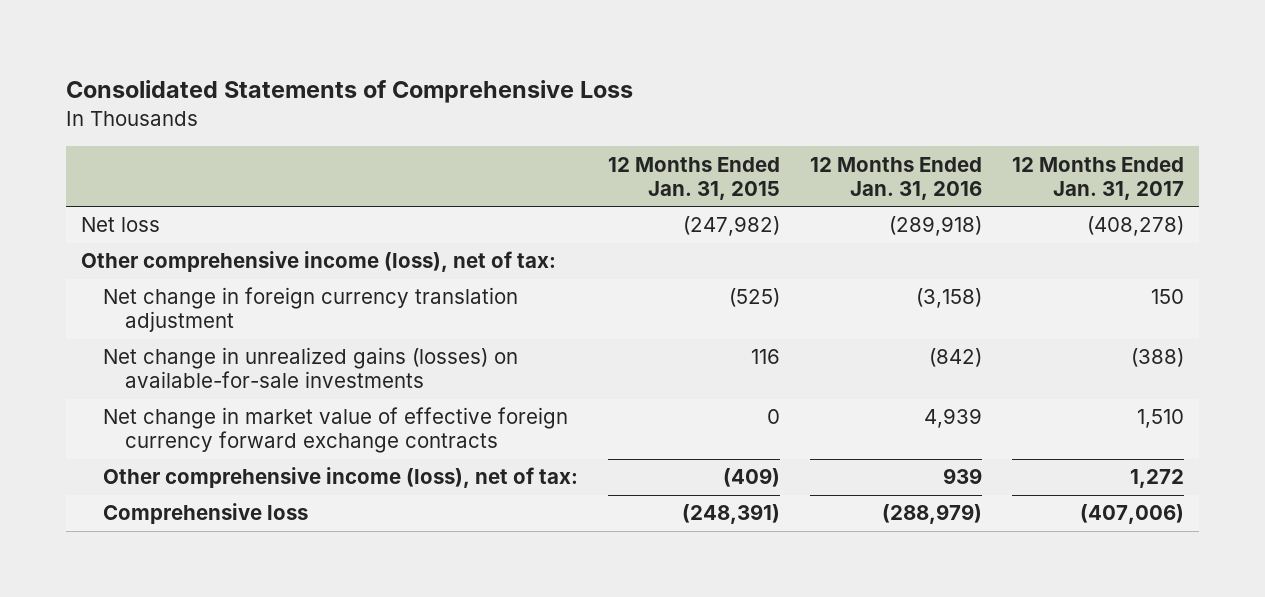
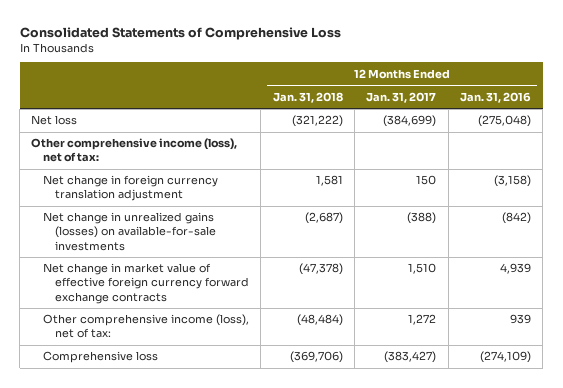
- | 12 Months Ended Jan. 31, 2015 | 12 Months Ended Jan. 31, 2016 | 12 Months Ended Jan. 31, 2017
+ | 12 Months Ended Jan. 31, 2018 | 12 Months Ended Jan. 31, 2017 | 12 Months Ended Jan. 31, 2016
- Net loss | (247,982) | (289,918) | (408,278)
+ Net loss | (321,222) | (384,699) | (275,048)
- Comprehensive loss | (248,391) | (288,979) | (407,006)
+ Comprehensive loss | (369,706) | (383,427) | (274,109)

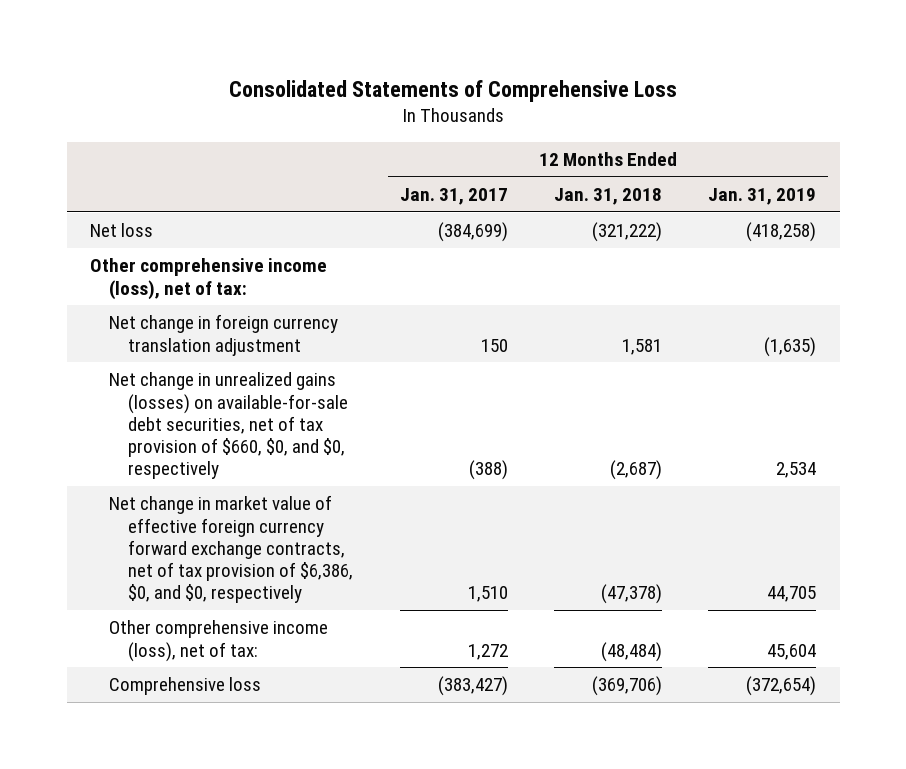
- | 12 Months Ended Jan. 31, 2018 | 12 Months Ended Jan. 31, 2017 | 12 Months Ended Jan. 31, 2016
+ | 12 Months Ended Jan. 31, 2017 | 12 Months Ended Jan. 31, 2018 | 12 Months Ended Jan. 31, 2019
- Net change in unrealized gains (losses) on available-for-sale investments | (2,687) | (388) | (842)
- Net change in market value of effective foreign currency forward exchange contracts | (47,378) | 1,510 | 4,939
+ Net change in unrealized gains (losses) on available-for-sale debt securities, net of tax provision of $660, $0, and $0, respectively | (388) | (2,687) | 2,534
+ Net change in market value of effective foreign currency forward exchange contracts, net of tax provision of $6,386, $0, and $0, respectively | 1,510 | (47,378) | 44,705

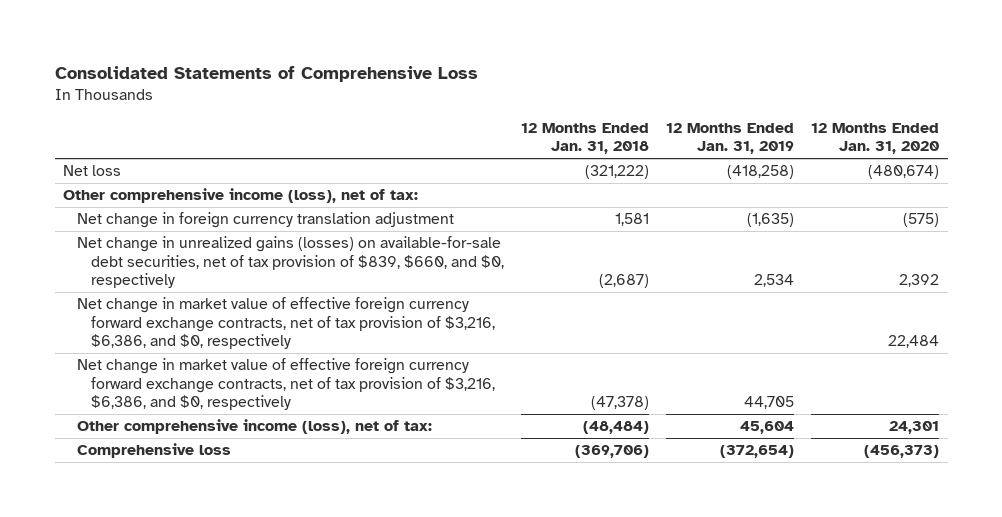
- | 12 Months Ended Jan. 31, 2017 | 12 Months Ended Jan. 31, 2018 | 12 Months Ended Jan. 31, 2019
+ | 12 Months Ended Jan. 31, 2018 | 12 Months Ended Jan. 31, 2019 | 12 Months Ended Jan. 31, 2020
- Net change in unrealized gains (losses) on available-for-sale debt securities, net of tax provision of $660, $0, and $0, respectively | (388) | (2,687) | 2,534
- Net change in market value of effective foreign currency forward exchange contracts, net of tax provision of $6,386, $0, and $0, respectively | 1,510 | (47,378) | 44,705
+ Net change in unrealized gains (losses) on available-for-sale debt securities, net of tax provision of $839, $660, and $0, respectively | (2,687) | 2,534 | 2,392
+ Net change in market value of effective foreign currency forward exchange contracts, net of tax provision of $3,216, $6,386, and $0, respectively | | | 22,484
+ Net change in market value of effective foreign currency forward exchange contracts, net of tax provision of $3,216, $6,386, and $0, respectively | (47,378) | 44,705 |

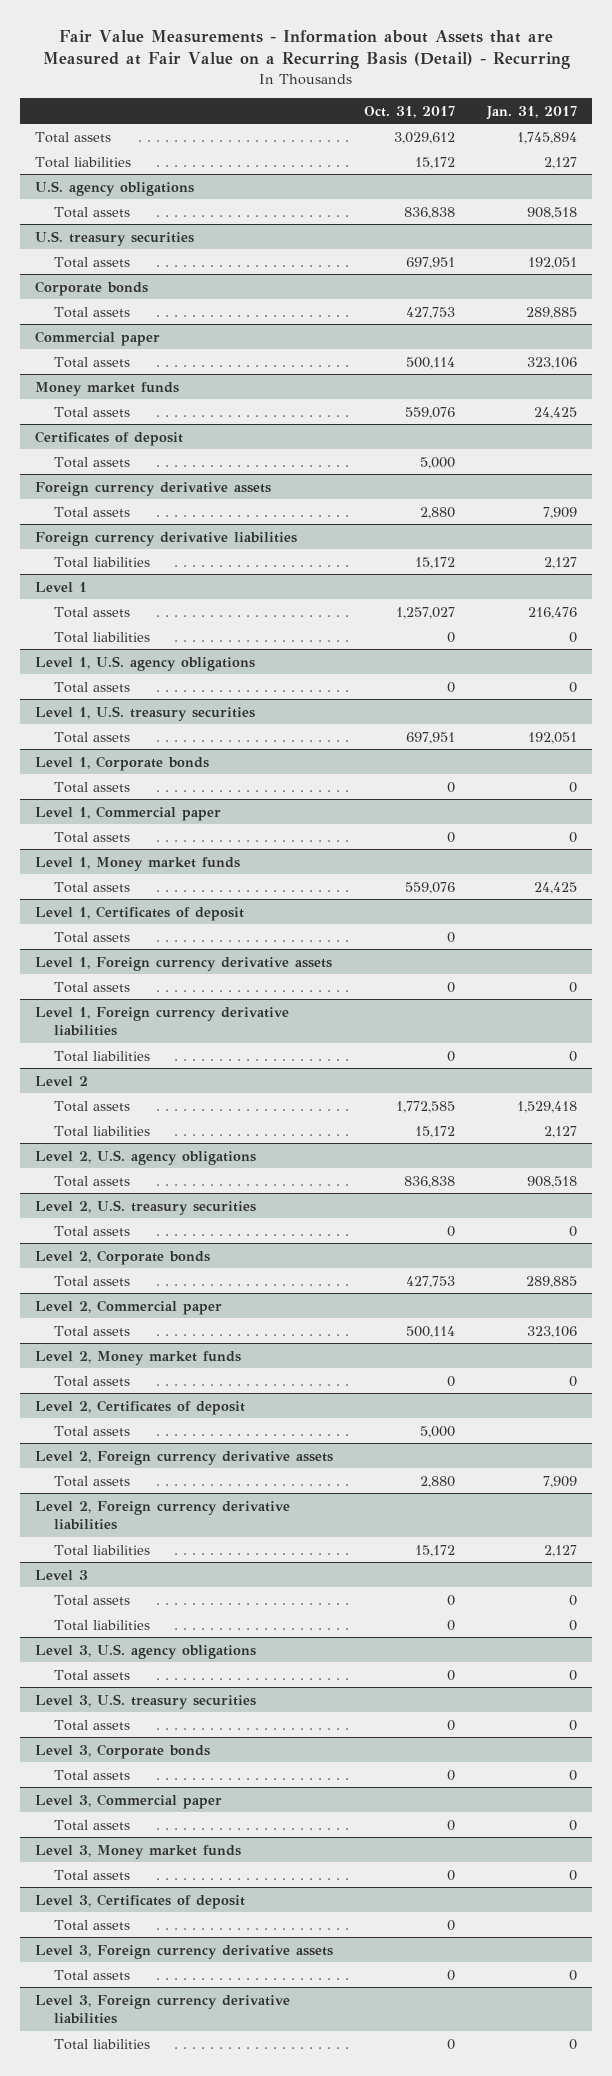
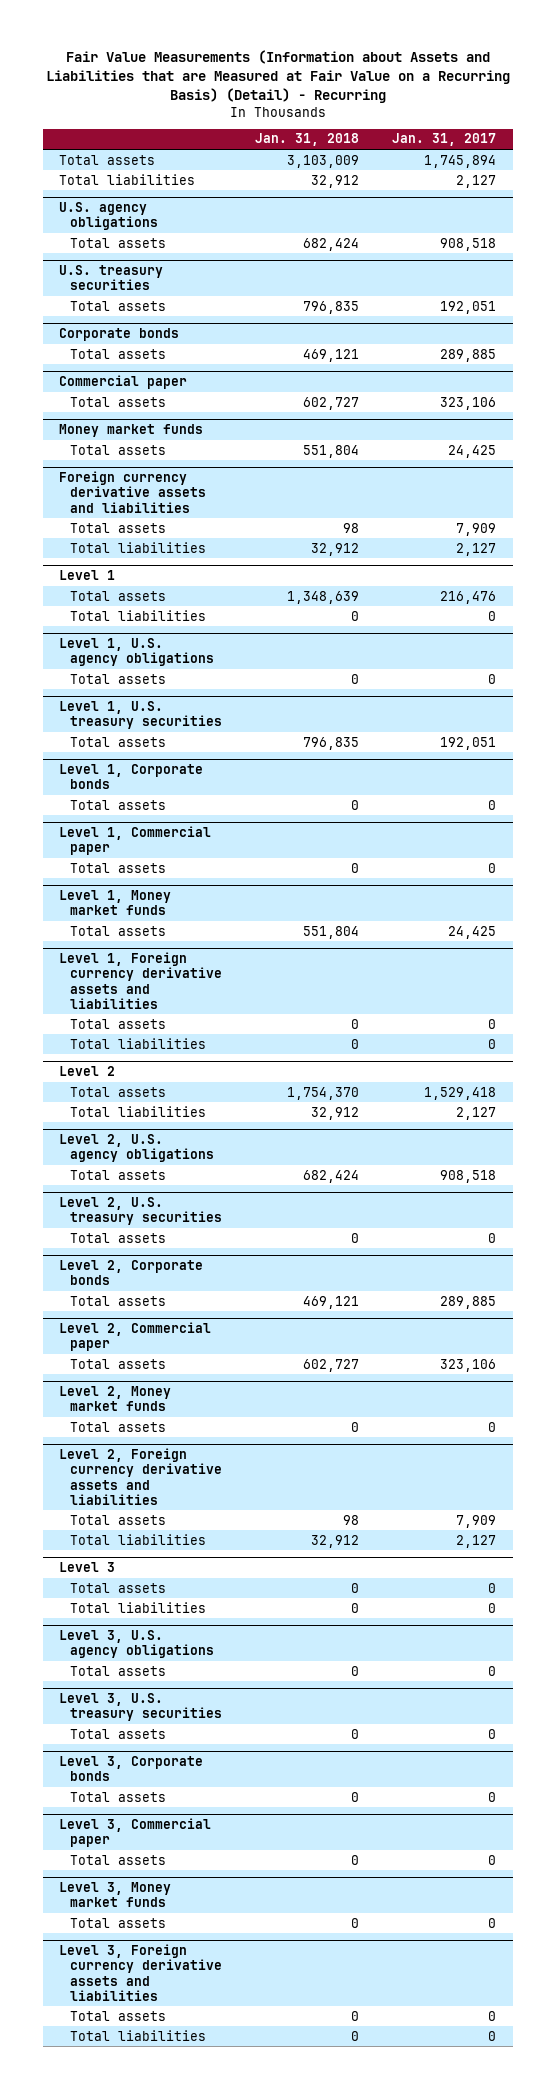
- Fair Value Measurements - Information about Assets that are Measured at Fair Value on a Recurring Basis (Detail) - Recurring
+ Fair Value Measurements (Information about Assets and Liabilities that are Measured at Fair Value on a Recurring Basis) (Detail) - Recurring
- | Oct. 31, 2017 | Jan. 31, 2017
+ | Jan. 31, 2018 | Jan. 31, 2017
- Certificates of deposit
- Total assets | 5,000 |
- Foreign currency derivative assets
+ Foreign currency derivative assets and liabilities
- Foreign currency derivative liabilities
- Level 1, Certificates of deposit
- Total assets | 0 |
- Level 1, Foreign currency derivative assets
+ Level 1, Foreign currency derivative assets and liabilities
- Level 1, Foreign currency derivative liabilities
- Level 2, Certificates of deposit
- Total assets | 5,000 |
- Level 2, Foreign currency derivative assets
+ Level 2, Foreign currency derivative assets and liabilities
- Level 2, Foreign currency derivative liabilities
- Level 3, Certificates of deposit
- Total assets | 0 |
- Level 3, Foreign currency derivative assets
+ Level 3, Foreign currency derivative assets and liabilities
- Level 3, Foreign currency derivative liabilities

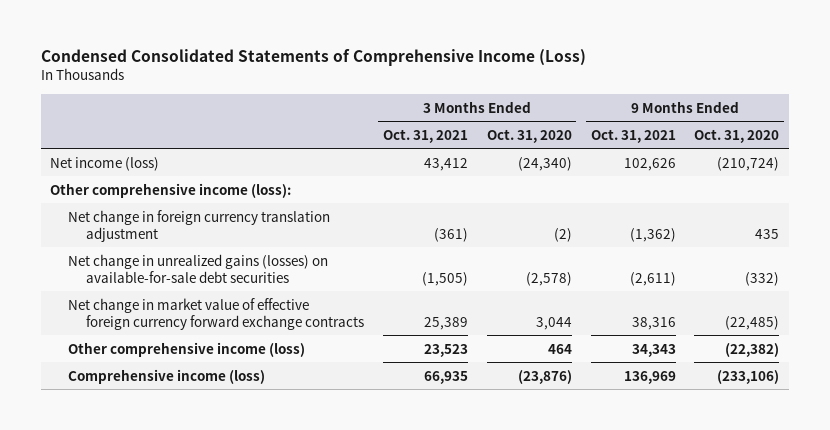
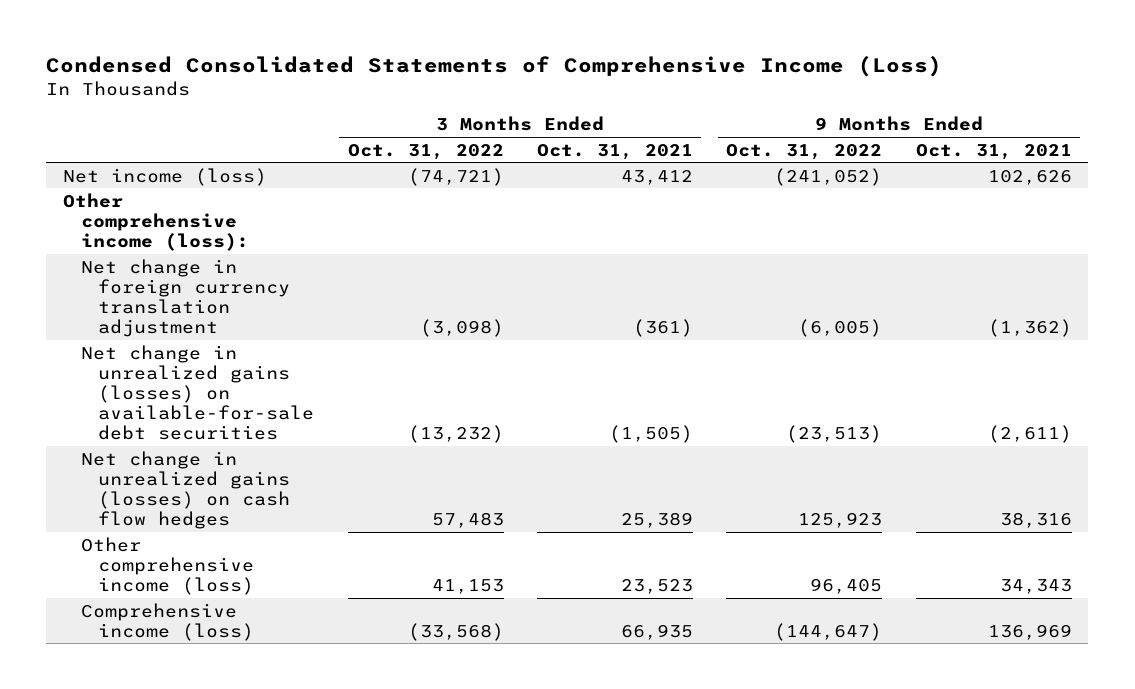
- | 3 Months Ended Oct. 31, 2021 | 3 Months Ended Oct. 31, 2020 | 9 Months Ended Oct. 31, 2021 | 9 Months Ended Oct. 31, 2020
+ | 3 Months Ended Oct. 31, 2022 | 3 Months Ended Oct. 31, 2021 | 9 Months Ended Oct. 31, 2022 | 9 Months Ended Oct. 31, 2021
- Net change in market value of effective foreign currency forward exchange contracts | 25,389 | 3,044 | 38,316 | (22,485)
+ Net change in unrealized gains (losses) on cash flow hedges | 57,483 | 25,389 | 125,923 | 38,316

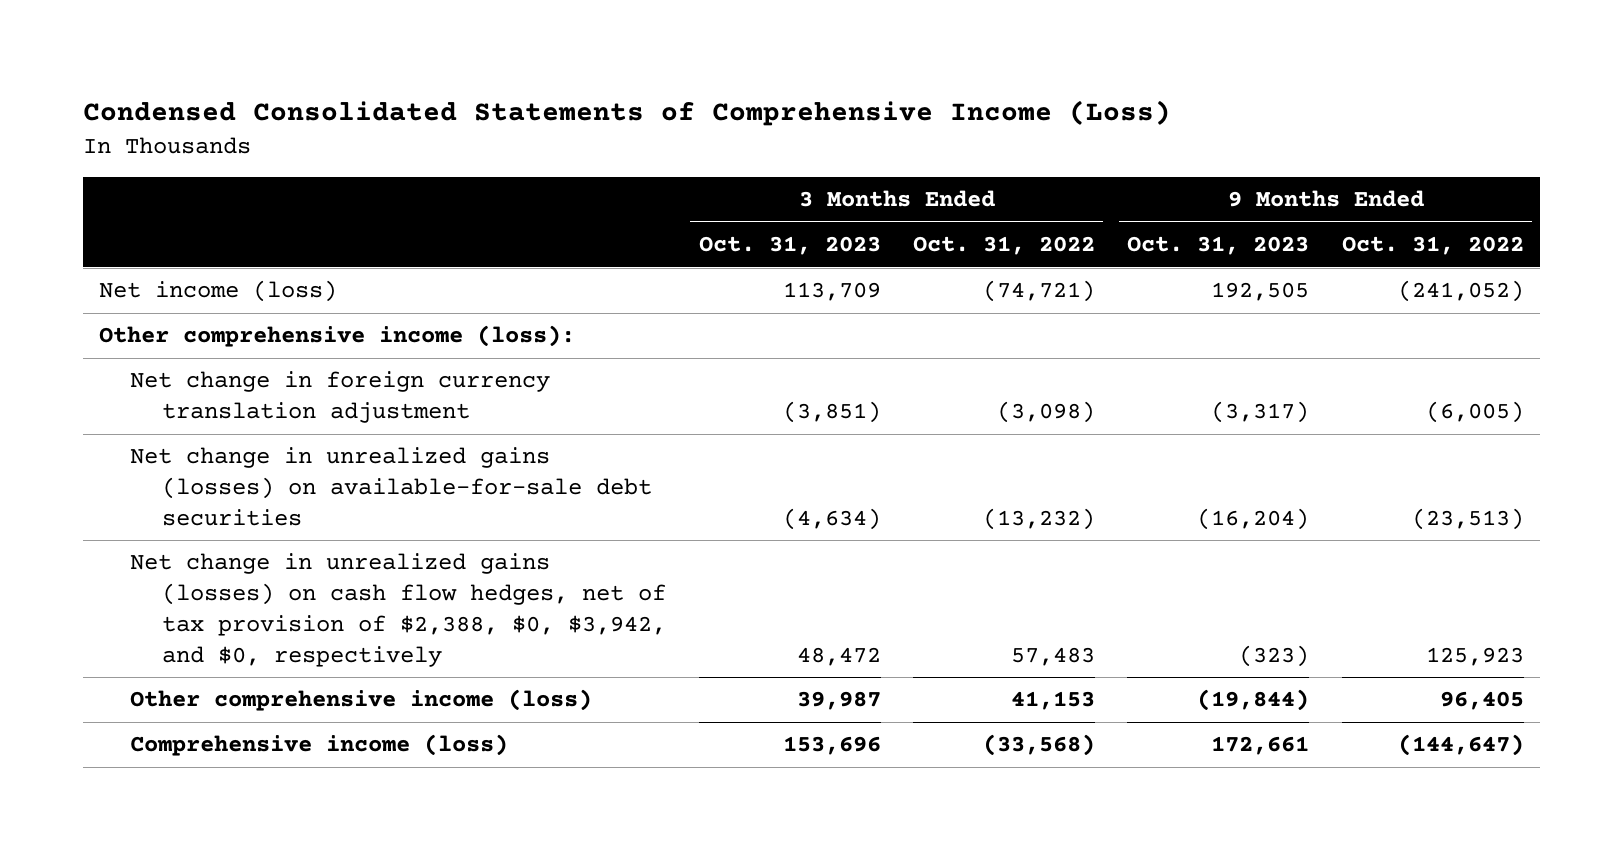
- | 3 Months Ended Oct. 31, 2022 | 3 Months Ended Oct. 31, 2021 | 9 Months Ended Oct. 31, 2022 | 9 Months Ended Oct. 31, 2021
+ | 3 Months Ended Oct. 31, 2023 | 3 Months Ended Oct. 31, 2022 | 9 Months Ended Oct. 31, 2023 | 9 Months Ended Oct. 31, 2022
- Net change in unrealized gains (losses) on cash flow hedges | 57,483 | 25,389 | 125,923 | 38,316
+ Net change in unrealized gains (losses) on cash flow hedges, net of tax provision of $2,388, $0, $3,942, and $0, respectively | 48,472 | 57,483 | (323) | 125,923

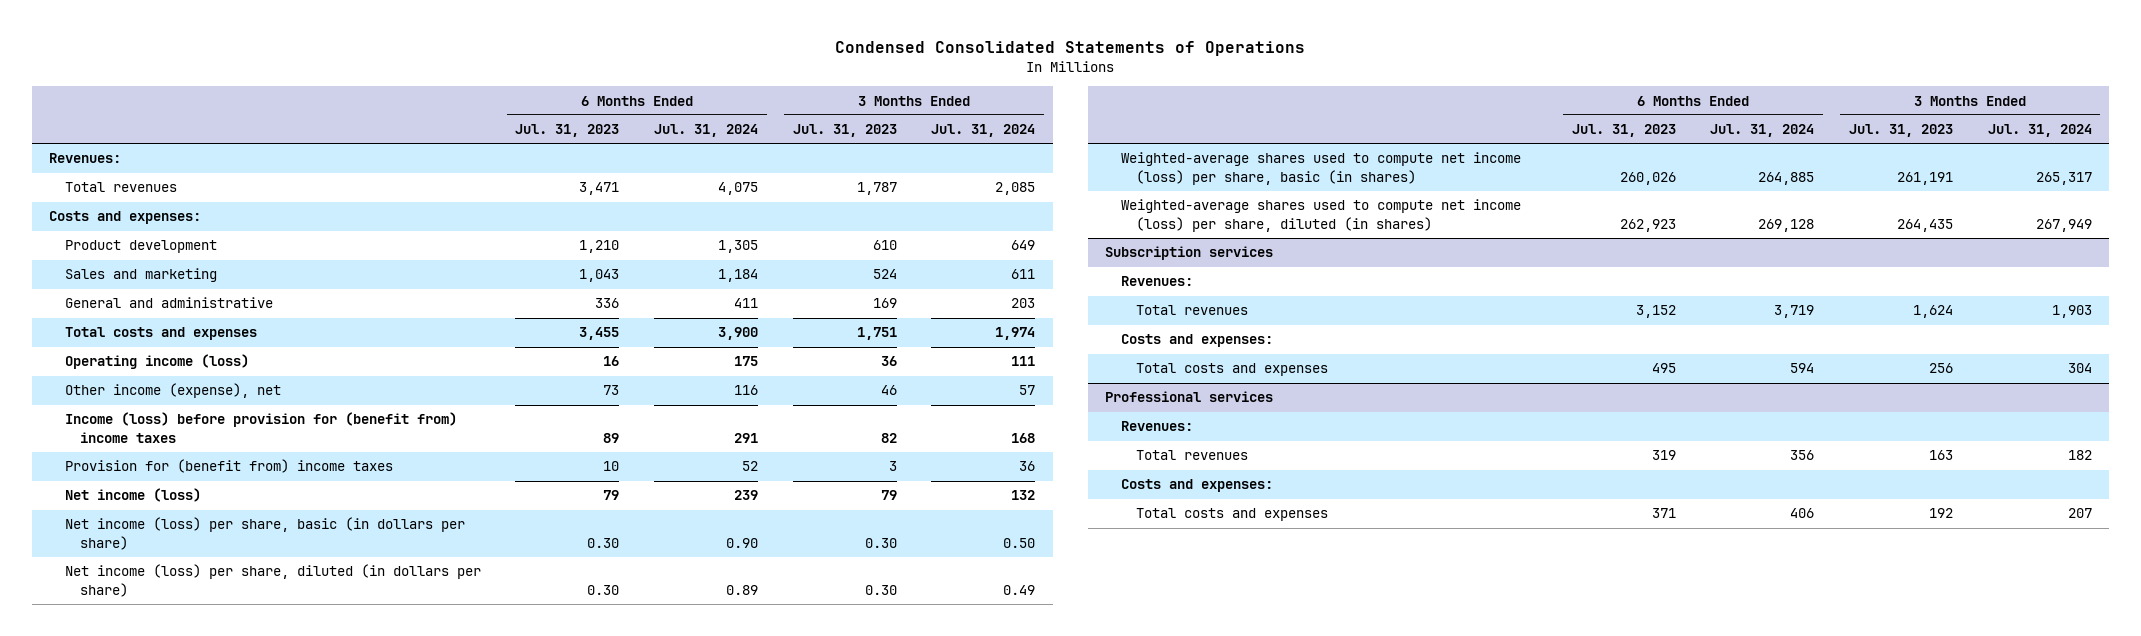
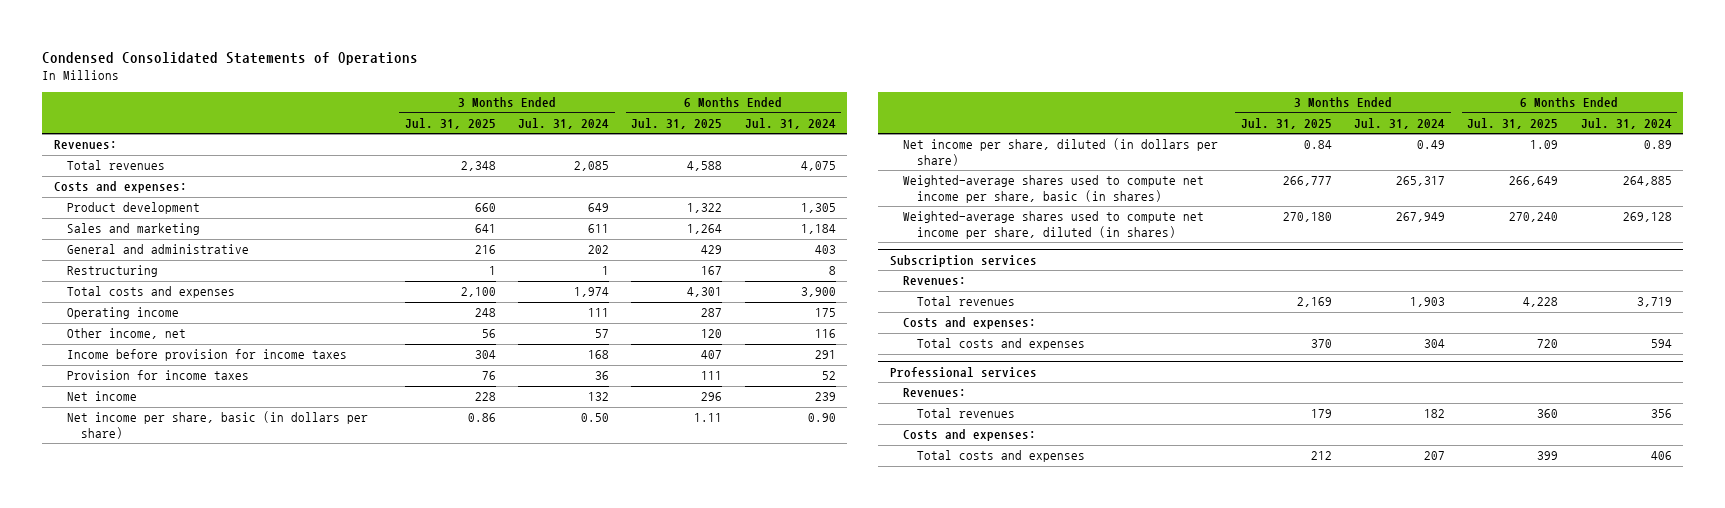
- | 6 Months Ended Jul. 31, 2023 | 6 Months Ended Jul. 31, 2024 | 3 Months Ended Jul. 31, 2023 | 3 Months Ended Jul. 31, 2024
+ | 3 Months Ended Jul. 31, 2025 | 3 Months Ended Jul. 31, 2024 | 6 Months Ended Jul. 31, 2025 | 6 Months Ended Jul. 31, 2024
- General and administrative | 336 | 411 | 169 | 203
+ General and administrative | 216 | 202 | 429 | 403
+ Restructuring | 1 | 1 | 167 | 8
- Operating income (loss) | 16 | 175 | 36 | 111
- Other income (expense), net | 73 | 116 | 46 | 57
- Income (loss) before provision for (benefit from) income taxes | 89 | 291 | 82 | 168
- Provision for (benefit from) income taxes | 10 | 52 | 3 | 36
- Net income (loss) | 79 | 239 | 79 | 132
- Net income (loss) per share, basic (in dollars per share) | 0.30 | 0.90 | 0.30 | 0.50
- Net income (loss) per share, diluted (in dollars per share) | 0.30 | 0.89 | 0.30 | 0.49
- Weighted-average shares used to compute net income (loss) per share, basic (in shares) | 260,026 | 264,885 | 261,191 | 265,317
- Weighted-average shares used to compute net income (loss) per share, diluted (in shares) | 262,923 | 269,128 | 264,435 | 267,949
+ Operating income | 248 | 111 | 287 | 175
+ Other income, net | 56 | 57 | 120 | 116
+ Income before provision for income taxes | 304 | 168 | 407 | 291
+ Provision for income taxes | 76 | 36 | 111 | 52
+ Net income | 228 | 132 | 296 | 239
+ Net income per share, basic (in dollars per share) | 0.86 | 0.50 | 1.11 | 0.90
+ Net income per share, diluted (in dollars per share) | 0.84 | 0.49 | 1.09 | 0.89
+ Weighted-average shares used to compute net income per share, basic (in shares) | 266,777 | 265,317 | 266,649 | 264,885
+ Weighted-average shares used to compute net income per share, diluted (in shares) | 270,180 | 267,949 | 270,240 | 269,128

